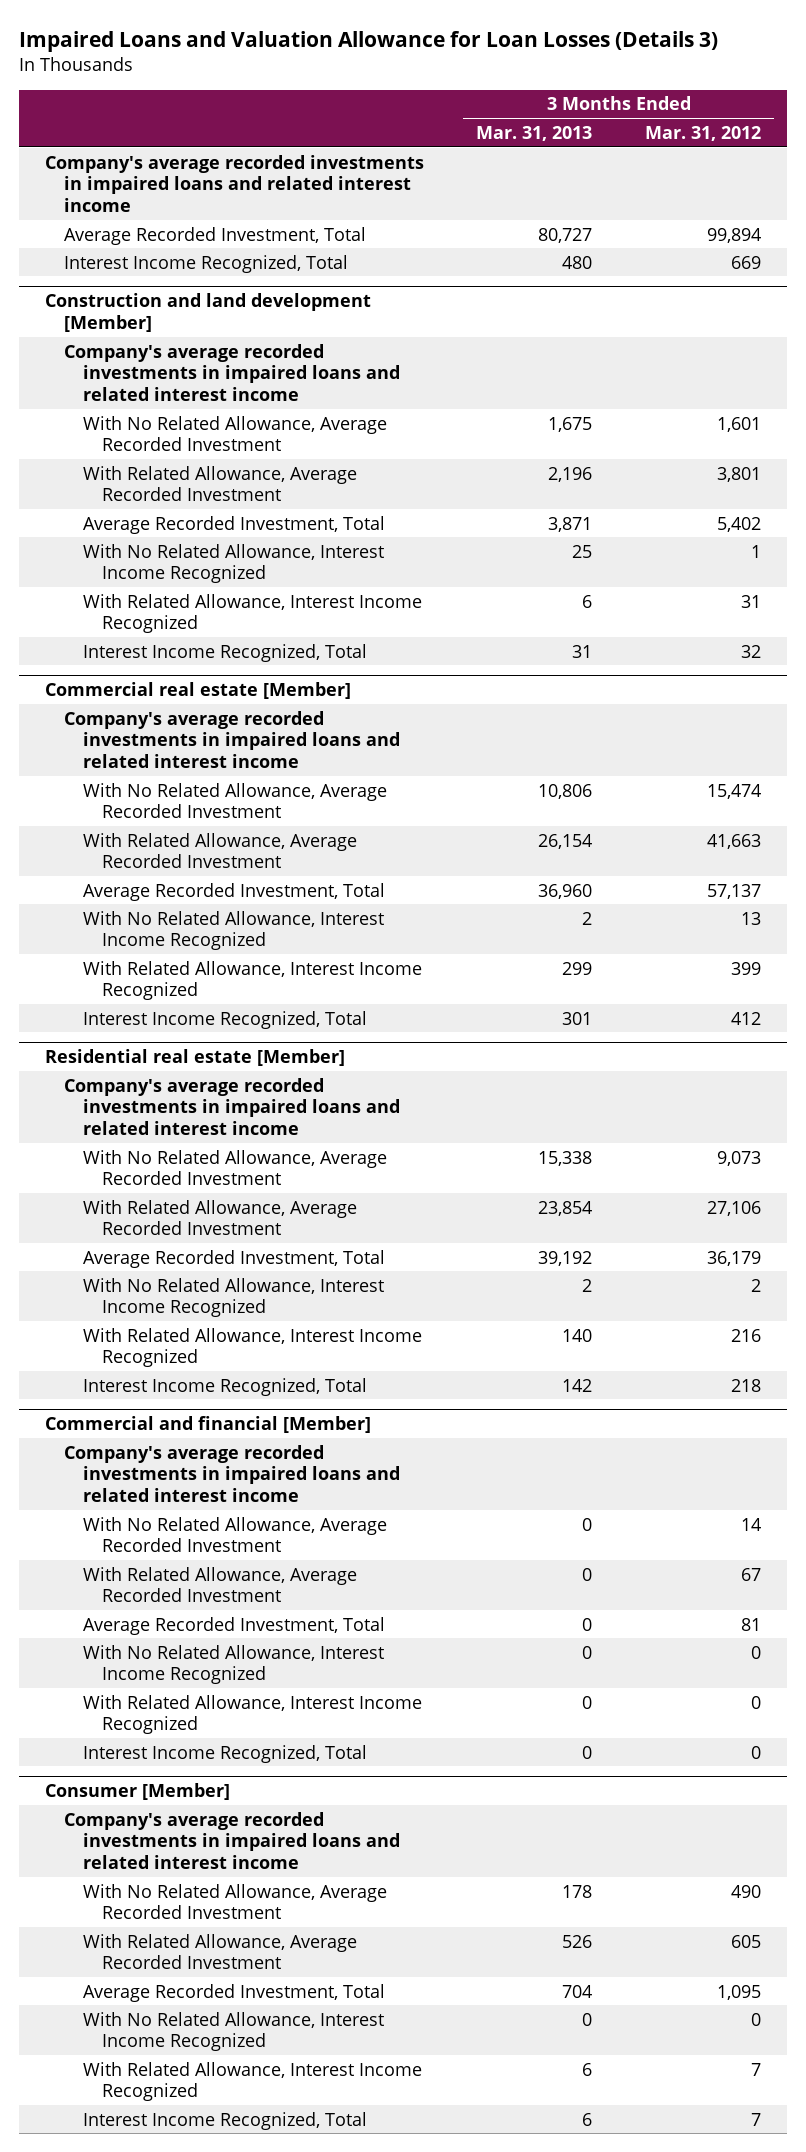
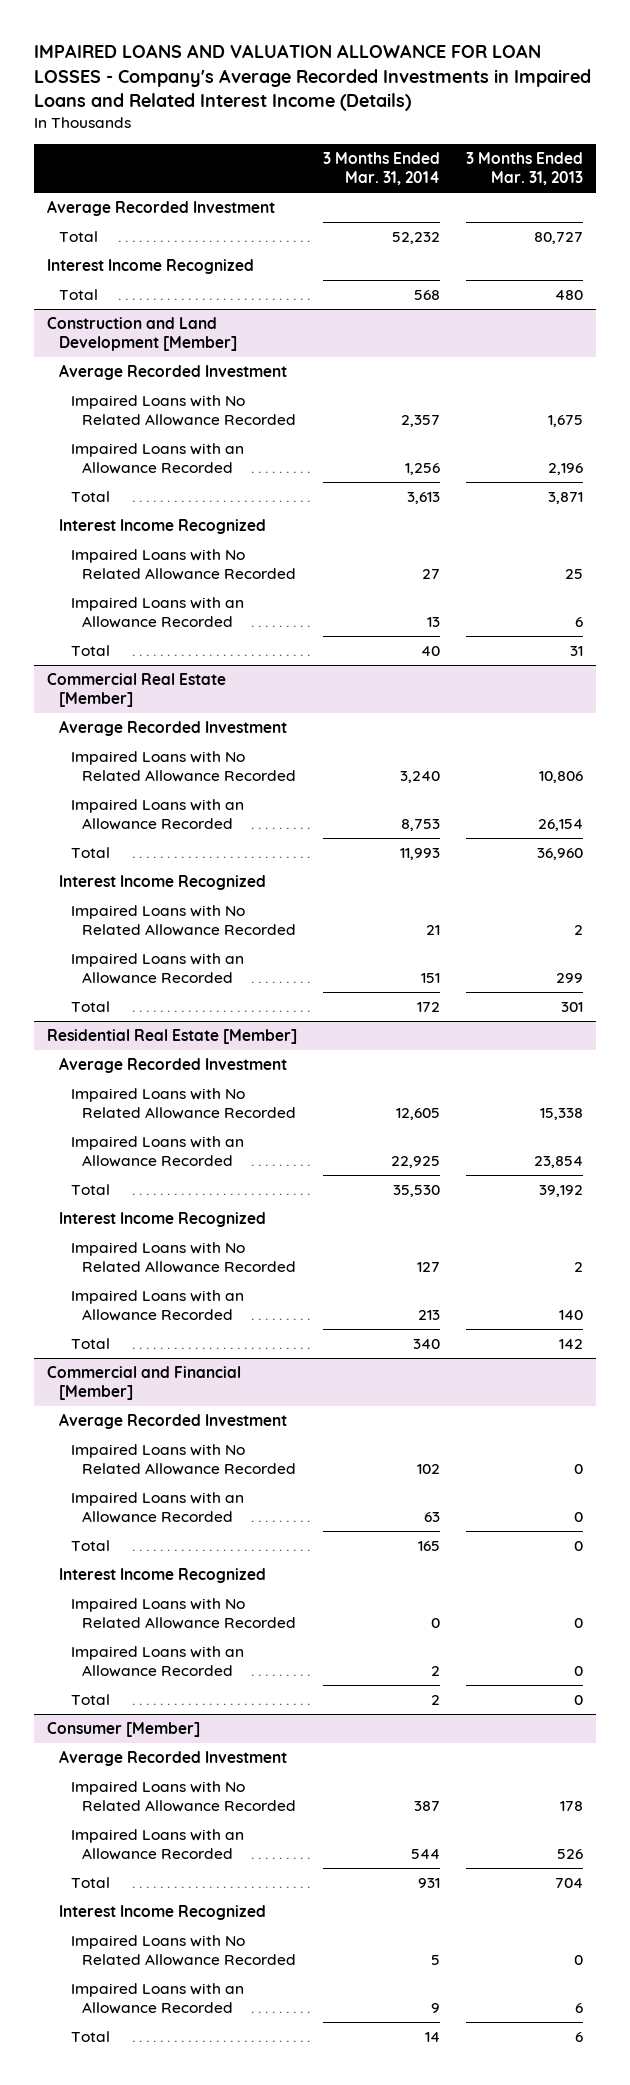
- Impaired Loans and Valuation Allowance for Loan Losses (Details 3)
+ IMPAIRED LOANS AND VALUATION ALLOWANCE FOR LOAN LOSSES - Company's Average Recorded Investments in Impaired Loans and Related Interest Income (Details)
- | 3 Months Ended Mar. 31, 2013 | 3 Months Ended Mar. 31, 2012
+ | 3 Months Ended Mar. 31, 2014 | 3 Months Ended Mar. 31, 2013
- Company's average recorded investments in impaired loans and related interest income
- Average Recorded Investment, Total | 80,727 | 99,894
- Interest Income Recognized, Total | 480 | 669
- Construction and land development [Member]
- Company's average recorded investments in impaired loans and related interest income
- With No Related Allowance, Average Recorded Investment | 1,675 | 1,601
- With Related Allowance, Average Recorded Investment | 2,196 | 3,801
- Average Recorded Investment, Total | 3,871 | 5,402
- With No Related Allowance, Interest Income Recognized | 25 | 1
- With Related Allowance, Interest Income Recognized | 6 | 31
- Interest Income Recognized, Total | 31 | 32
- Commercial real estate [Member]
- Company's average recorded investments in impaired loans and related interest income
- With No Related Allowance, Average Recorded Investment | 10,806 | 15,474
- With Related Allowance, Average Recorded Investment | 26,154 | 41,663
- Average Recorded Investment, Total | 36,960 | 57,137
- With No Related Allowance, Interest Income Recognized | 2 | 13
- With Related Allowance, Interest Income Recognized | 299 | 399
- Interest Income Recognized, Total | 301 | 412
- Residential real estate [Member]
- Company's average recorded investments in impaired loans and related interest income
- With No Related Allowance, Average Recorded Investment | 15,338 | 9,073
- With Related Allowance, Average Recorded Investment | 23,854 | 27,106
- Average Recorded Investment, Total | 39,192 | 36,179
- With No Related Allowance, Interest Income Recognized | 2 | 2
- With Related Allowance, Interest Income Recognized | 140 | 216
- Interest Income Recognized, Total | 142 | 218
- Commercial and financial [Member]
- Company's average recorded investments in impaired loans and related interest income
- With No Related Allowance, Average Recorded Investment | 0 | 14
- With Related Allowance, Average Recorded Investment | 0 | 67
- Average Recorded Investment, Total | 0 | 81
- With No Related Allowance, Interest Income Recognized | 0 | 0
- With Related Allowance, Interest Income Recognized | 0 | 0
- Interest Income Recognized, Total | 0 | 0
+ Average Recorded Investment
+ Total | 52,232 | 80,727
+ Interest Income Recognized
+ Total | 568 | 480
+ Construction and Land Development [Member]
+ Average Recorded Investment
+ Impaired Loans with No Related Allowance Recorded | 2,357 | 1,675
+ Impaired Loans with an Allowance Recorded | 1,256 | 2,196
+ Total | 3,613 | 3,871
+ Interest Income Recognized
+ Impaired Loans with No Related Allowance Recorded | 27 | 25
+ Impaired Loans with an Allowance Recorded | 13 | 6
+ Total | 40 | 31
+ Commercial Real Estate [Member]
+ Average Recorded Investment
+ Impaired Loans with No Related Allowance Recorded | 3,240 | 10,806
+ Impaired Loans with an Allowance Recorded | 8,753 | 26,154
+ Total | 11,993 | 36,960
+ Interest Income Recognized
+ Impaired Loans with No Related Allowance Recorded | 21 | 2
+ Impaired Loans with an Allowance Recorded | 151 | 299
+ Total | 172 | 301
+ Residential Real Estate [Member]
+ Average Recorded Investment
+ Impaired Loans with No Related Allowance Recorded | 12,605 | 15,338
+ Impaired Loans with an Allowance Recorded | 22,925 | 23,854
+ Total | 35,530 | 39,192
+ Interest Income Recognized
+ Impaired Loans with No Related Allowance Recorded | 127 | 2
+ Impaired Loans with an Allowance Recorded | 213 | 140
+ Total | 340 | 142
+ Commercial and Financial [Member]
+ Average Recorded Investment
+ Impaired Loans with No Related Allowance Recorded | 102 | 0
+ Impaired Loans with an Allowance Recorded | 63 | 0
+ Total | 165 | 0
+ Interest Income Recognized
+ Impaired Loans with No Related Allowance Recorded | 0 | 0
+ Impaired Loans with an Allowance Recorded | 2 | 0
+ Total | 2 | 0
@ Consumer [Member]
- Company's average recorded investments in impaired loans and related interest income
- With No Related Allowance, Average Recorded Investment | 178 | 490
- With Related Allowance, Average Recorded Investment | 526 | 605
- Average Recorded Investment, Total | 704 | 1,095
- With No Related Allowance, Interest Income Recognized | 0 | 0
- With Related Allowance, Interest Income Recognized | 6 | 7
- Interest Income Recognized, Total | 6 | 7
+ Average Recorded Investment
+ Impaired Loans with No Related Allowance Recorded | 387 | 178
+ Impaired Loans with an Allowance Recorded | 544 | 526
+ Total | 931 | 704
+ Interest Income Recognized
+ Impaired Loans with No Related Allowance Recorded | 5 | 0
+ Impaired Loans with an Allowance Recorded | 9 | 6
+ Total | 14 | 6

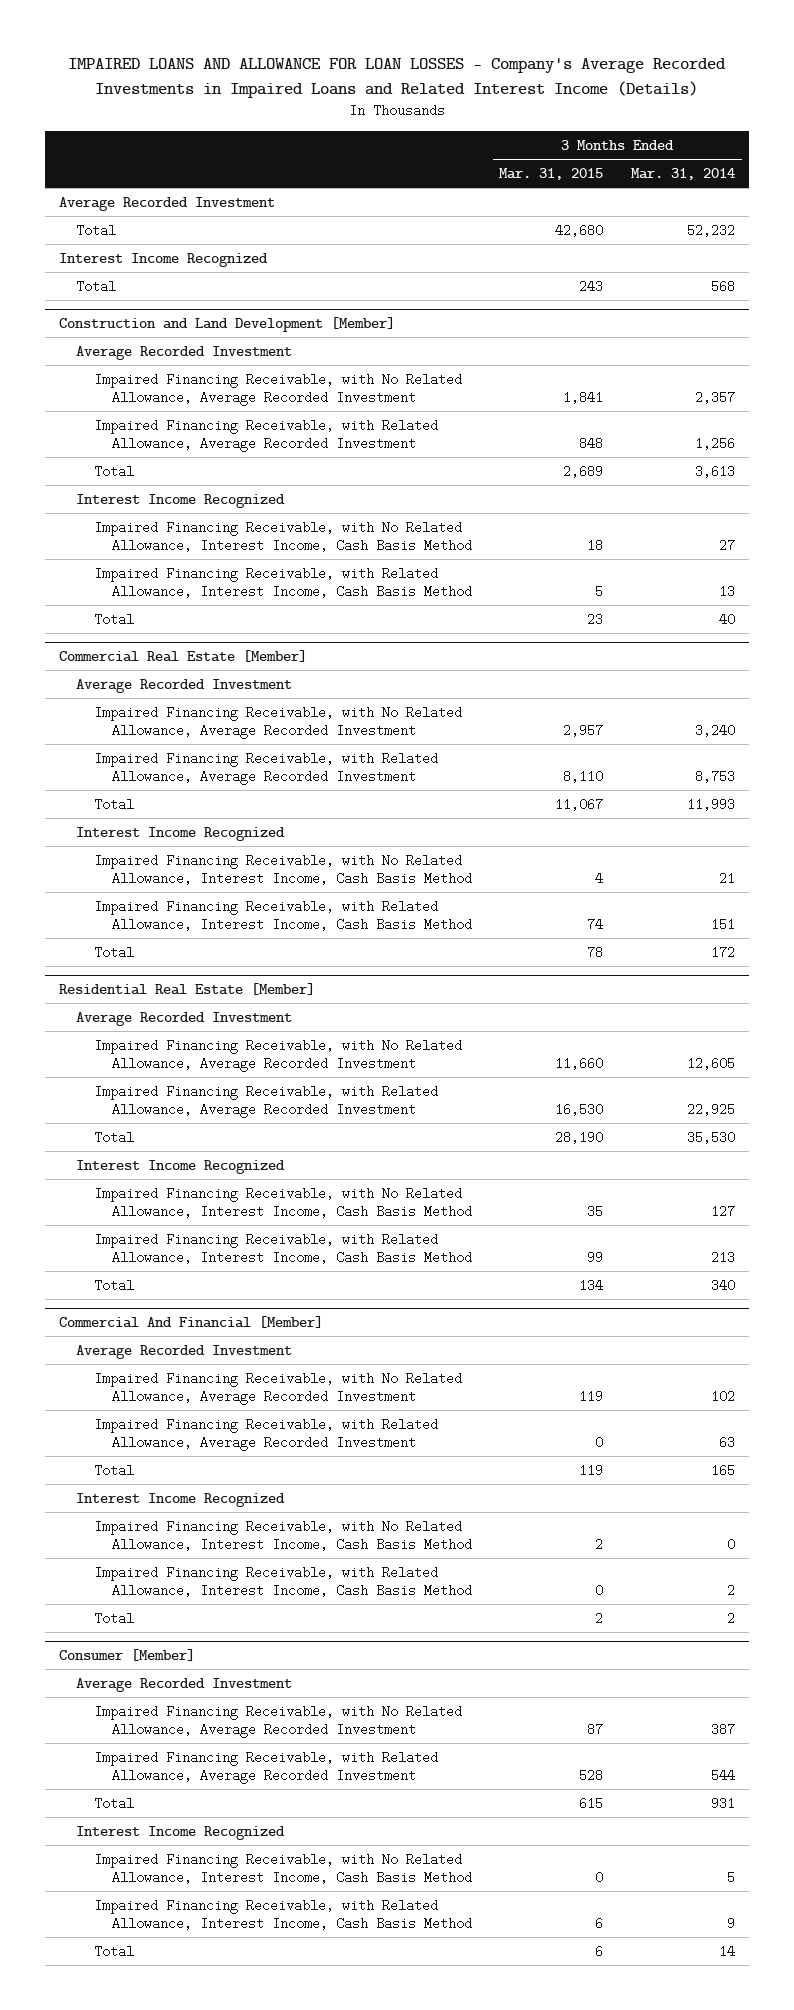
- IMPAIRED LOANS AND VALUATION ALLOWANCE FOR LOAN LOSSES - Company's Average Recorded Investments in Impaired Loans and Related Interest Income (Details)
+ IMPAIRED LOANS AND ALLOWANCE FOR LOAN LOSSES - Company's Average Recorded Investments in Impaired Loans and Related Interest Income (Details)
- | 3 Months Ended Mar. 31, 2014 | 3 Months Ended Mar. 31, 2013
+ | 3 Months Ended Mar. 31, 2015 | 3 Months Ended Mar. 31, 2014
@ Construction and Land Development [Member]
- Impaired Loans with No Related Allowance Recorded | 2,357 | 1,675
- Impaired Loans with an Allowance Recorded | 1,256 | 2,196
+ Impaired Financing Receivable, with No Related Allowance, Average Recorded Investment | 1,841 | 2,357
+ Impaired Financing Receivable, with Related Allowance, Average Recorded Investment | 848 | 1,256
- Impaired Loans with No Related Allowance Recorded | 27 | 25
- Impaired Loans with an Allowance Recorded | 13 | 6
+ Impaired Financing Receivable, with No Related Allowance, Interest Income, Cash Basis Method | 18 | 27
+ Impaired Financing Receivable, with Related Allowance, Interest Income, Cash Basis Method | 5 | 13
@ Commercial Real Estate [Member]
- Impaired Loans with No Related Allowance Recorded | 3,240 | 10,806
- Impaired Loans with an Allowance Recorded | 8,753 | 26,154
+ Impaired Financing Receivable, with No Related Allowance, Average Recorded Investment | 2,957 | 3,240
+ Impaired Financing Receivable, with Related Allowance, Average Recorded Investment | 8,110 | 8,753
- Impaired Loans with No Related Allowance Recorded | 21 | 2
- Impaired Loans with an Allowance Recorded | 151 | 299
+ Impaired Financing Receivable, with No Related Allowance, Interest Income, Cash Basis Method | 4 | 21
+ Impaired Financing Receivable, with Related Allowance, Interest Income, Cash Basis Method | 74 | 151
@ Residential Real Estate [Member]
- Impaired Loans with No Related Allowance Recorded | 12,605 | 15,338
- Impaired Loans with an Allowance Recorded | 22,925 | 23,854
+ Impaired Financing Receivable, with No Related Allowance, Average Recorded Investment | 11,660 | 12,605
+ Impaired Financing Receivable, with Related Allowance, Average Recorded Investment | 16,530 | 22,925
- Impaired Loans with No Related Allowance Recorded | 127 | 2
- Impaired Loans with an Allowance Recorded | 213 | 140
+ Impaired Financing Receivable, with No Related Allowance, Interest Income, Cash Basis Method | 35 | 127
+ Impaired Financing Receivable, with Related Allowance, Interest Income, Cash Basis Method | 99 | 213
- Commercial and Financial [Member]
+ Commercial And Financial [Member]
- Impaired Loans with No Related Allowance Recorded | 102 | 0
- Impaired Loans with an Allowance Recorded | 63 | 0
+ Impaired Financing Receivable, with No Related Allowance, Average Recorded Investment | 119 | 102
+ Impaired Financing Receivable, with Related Allowance, Average Recorded Investment | 0 | 63
- Impaired Loans with No Related Allowance Recorded | 0 | 0
- Impaired Loans with an Allowance Recorded | 2 | 0
+ Impaired Financing Receivable, with No Related Allowance, Interest Income, Cash Basis Method | 2 | 0
+ Impaired Financing Receivable, with Related Allowance, Interest Income, Cash Basis Method | 0 | 2
@ Consumer [Member]
- Impaired Loans with No Related Allowance Recorded | 387 | 178
- Impaired Loans with an Allowance Recorded | 544 | 526
+ Impaired Financing Receivable, with No Related Allowance, Average Recorded Investment | 87 | 387
+ Impaired Financing Receivable, with Related Allowance, Average Recorded Investment | 528 | 544
- Impaired Loans with No Related Allowance Recorded | 5 | 0
- Impaired Loans with an Allowance Recorded | 9 | 6
+ Impaired Financing Receivable, with No Related Allowance, Interest Income, Cash Basis Method | 0 | 5
+ Impaired Financing Receivable, with Related Allowance, Interest Income, Cash Basis Method | 6 | 9

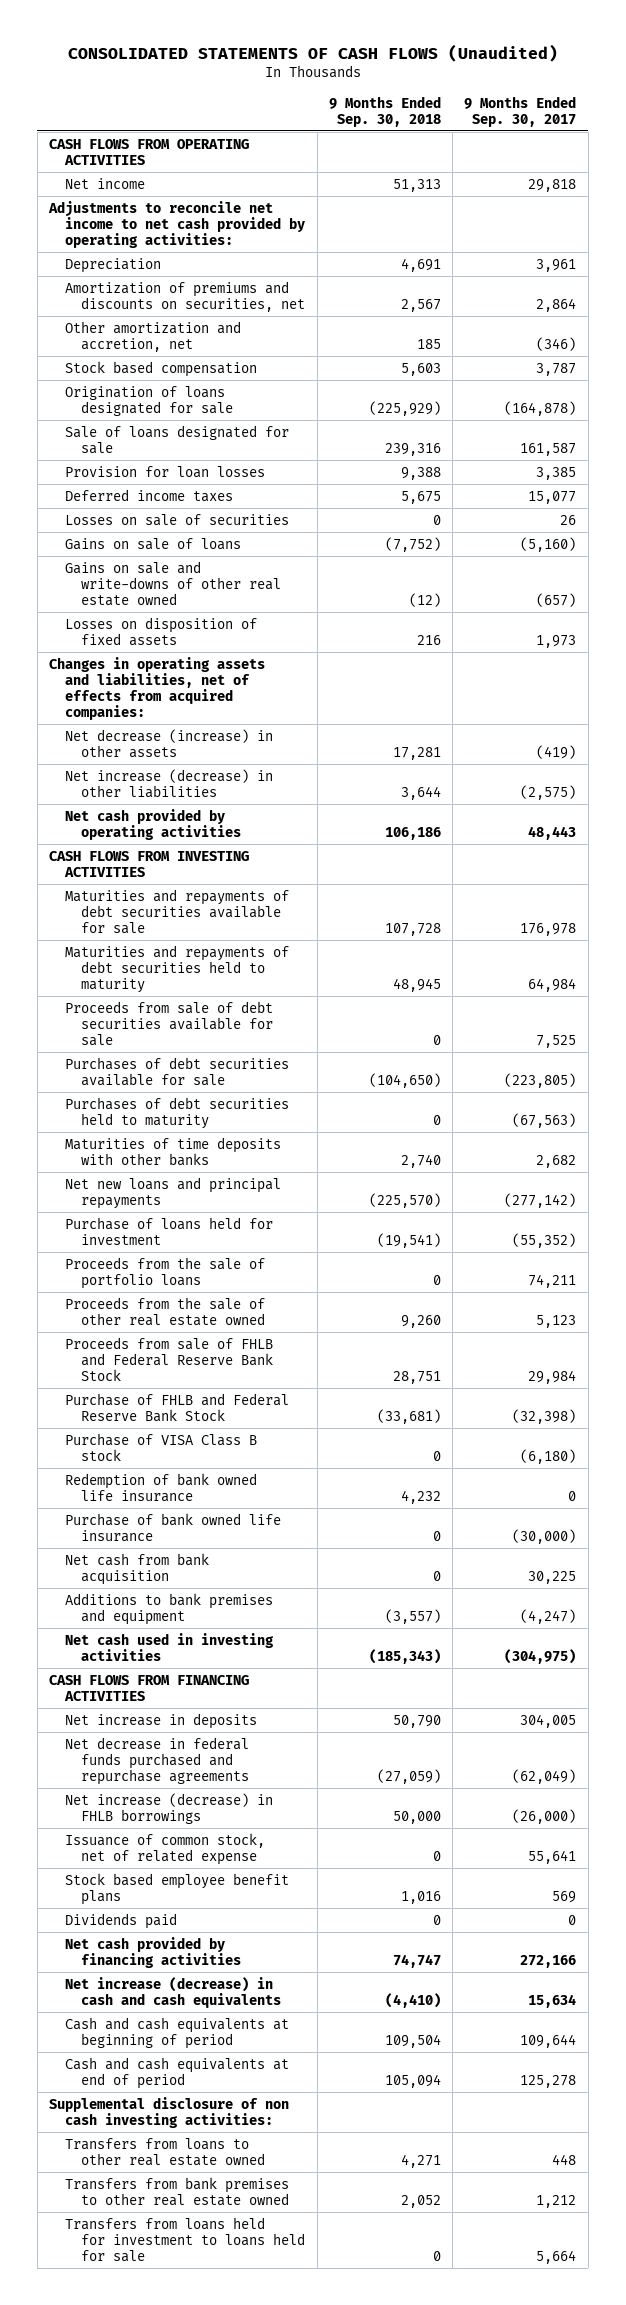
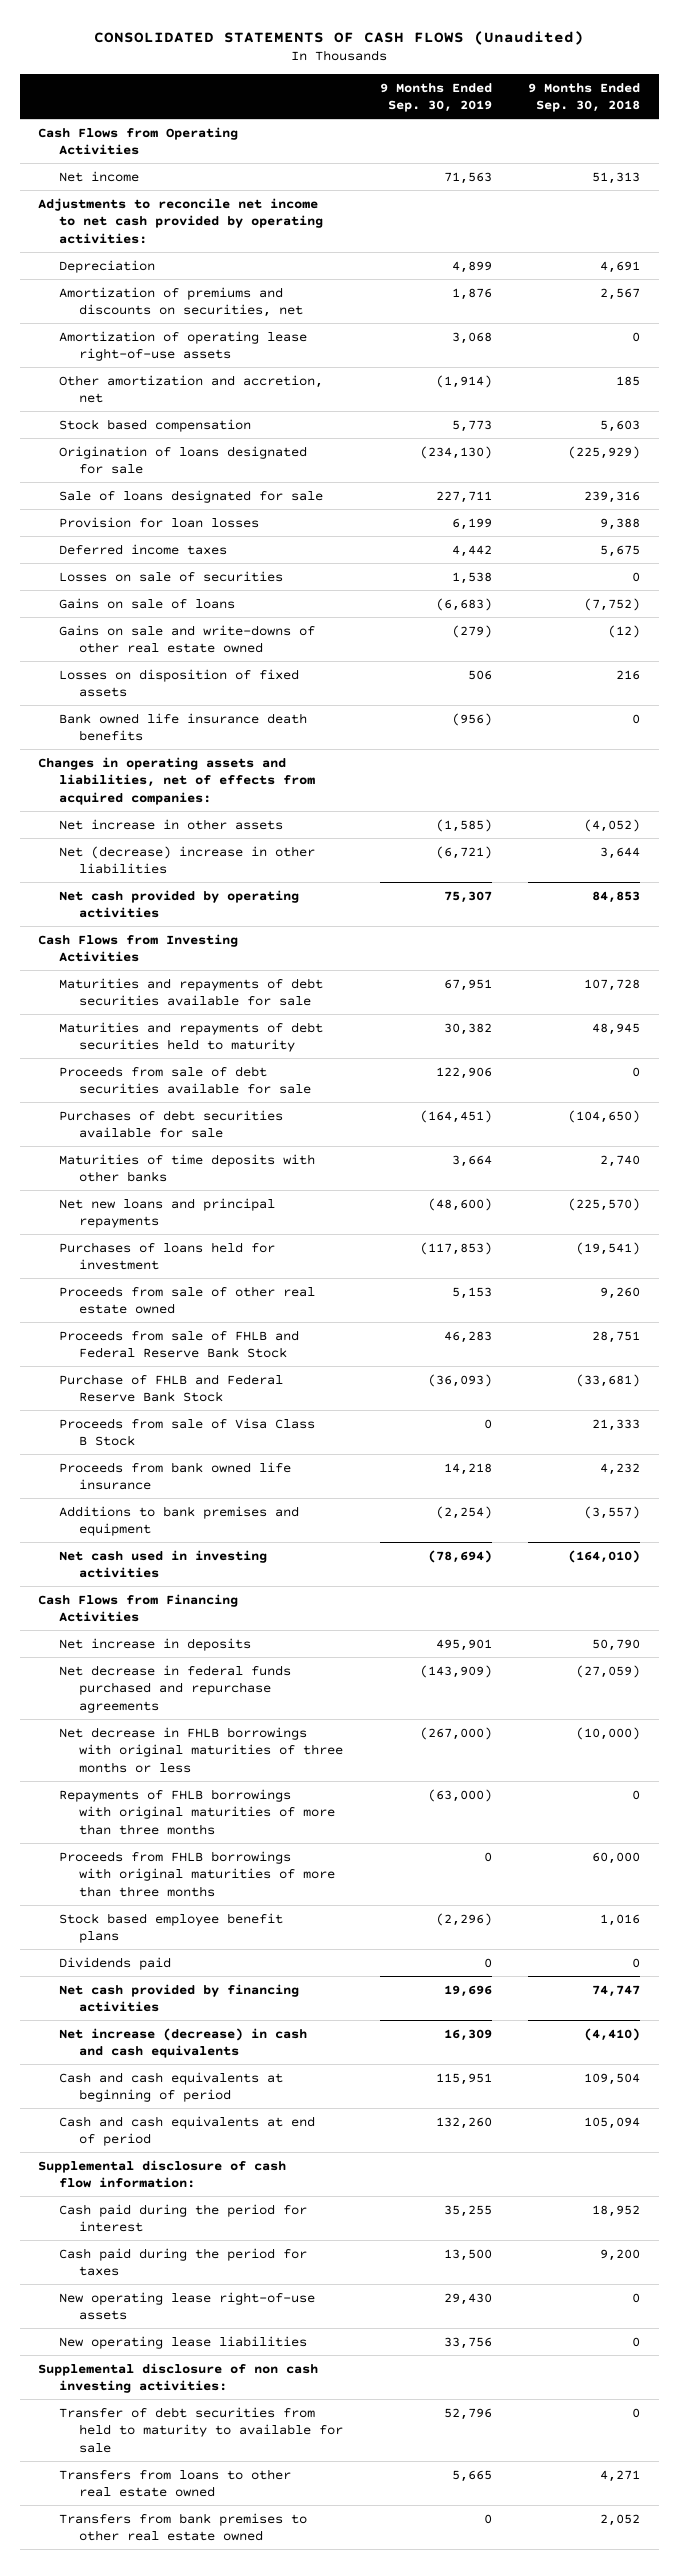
- | 9 Months Ended Sep. 30, 2018 | 9 Months Ended Sep. 30, 2017
+ | 9 Months Ended Sep. 30, 2019 | 9 Months Ended Sep. 30, 2018
- CASH FLOWS FROM OPERATING ACTIVITIES
+ Cash Flows from Operating Activities
+ Amortization of operating lease right-of-use assets | 3,068 | 0
+ Bank owned life insurance death benefits | (956) | 0
- Net decrease (increase) in other assets | 17,281 | (419)
- Net increase (decrease) in other liabilities | 3,644 | (2,575)
- Net cash provided by operating activities | 106,186 | 48,443
- CASH FLOWS FROM INVESTING ACTIVITIES
+ Net increase in other assets | (1,585) | (4,052)
+ Net (decrease) increase in other liabilities | (6,721) | 3,644
+ Net cash provided by operating activities | 75,307 | 84,853
+ Cash Flows from Investing Activities
- Purchases of debt securities held to maturity | 0 | (67,563)
- Purchase of loans held for investment | (19,541) | (55,352)
- Proceeds from the sale of portfolio loans | 0 | 74,211
- Proceeds from the sale of other real estate owned | 9,260 | 5,123
+ Purchases of loans held for investment | (117,853) | (19,541)
+ Proceeds from sale of other real estate owned | 5,153 | 9,260
- Purchase of VISA Class B stock | 0 | (6,180)
- Redemption of bank owned life insurance | 4,232 | 0
- Purchase of bank owned life insurance | 0 | (30,000)
- Net cash from bank acquisition | 0 | 30,225
+ Proceeds from sale of Visa Class B Stock | 0 | 21,333
+ Proceeds from bank owned life insurance | 14,218 | 4,232
- Net cash used in investing activities | (185,343) | (304,975)
- CASH FLOWS FROM FINANCING ACTIVITIES
+ Net cash used in investing activities | (78,694) | (164,010)
+ Cash Flows from Financing Activities
- Net increase (decrease) in FHLB borrowings | 50,000 | (26,000)
- Issuance of common stock, net of related expense | 0 | 55,641
+ Net decrease in FHLB borrowings with original maturities of three months or less | (267,000) | (10,000)
+ Repayments of FHLB borrowings with original maturities of more than three months | (63,000) | 0
+ Proceeds from FHLB borrowings with original maturities of more than three months | 0 | 60,000
+ Supplemental disclosure of cash flow information:
+ Cash paid during the period for interest | 35,255 | 18,952
+ Cash paid during the period for taxes | 13,500 | 9,200
+ New operating lease right-of-use assets | 29,430 | 0
+ New operating lease liabilities | 33,756 | 0
+ Transfer of debt securities from held to maturity to available for sale | 52,796 | 0
- Transfers from loans held for investment to loans held for sale | 0 | 5,664

